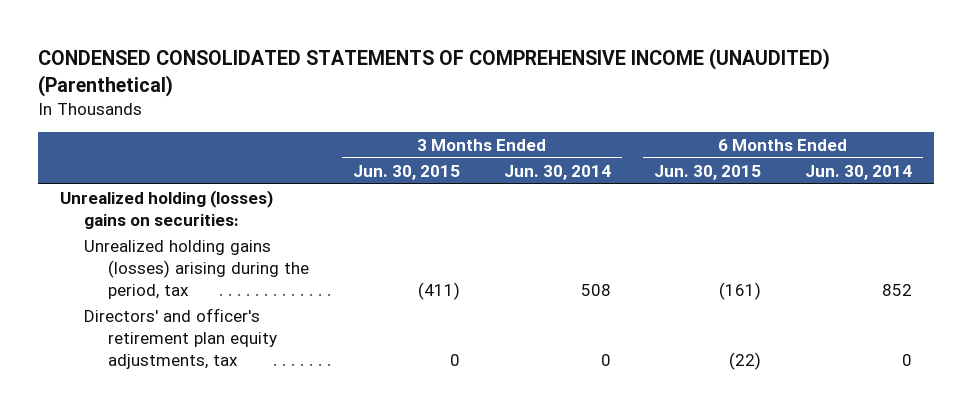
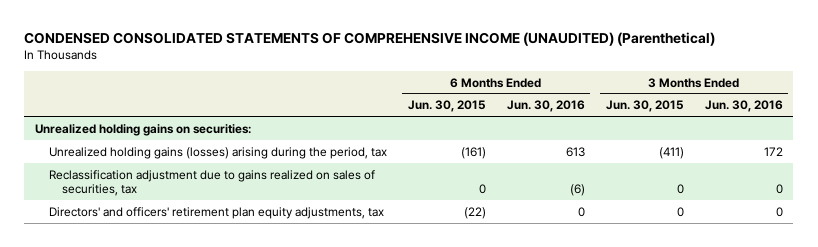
- | 3 Months Ended Jun. 30, 2015 | 3 Months Ended Jun. 30, 2014 | 6 Months Ended Jun. 30, 2015 | 6 Months Ended Jun. 30, 2014
+ | 6 Months Ended Jun. 30, 2015 | 6 Months Ended Jun. 30, 2016 | 3 Months Ended Jun. 30, 2015 | 3 Months Ended Jun. 30, 2016
- Unrealized holding (losses) gains on securities:
+ Unrealized holding gains on securities:
- Directors' and officer's retirement plan equity adjustments, tax | 0 | 0 | (22) | 0
+ Reclassification adjustment due to gains realized on sales of securities, tax | 0 | (6) | 0 | 0
+ Directors' and officers' retirement plan equity adjustments, tax | (22) | 0 | 0 | 0

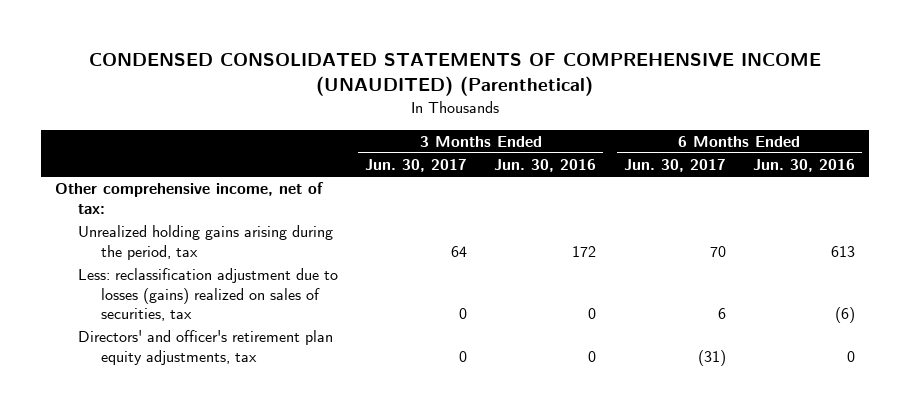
- | 6 Months Ended Jun. 30, 2015 | 6 Months Ended Jun. 30, 2016 | 3 Months Ended Jun. 30, 2015 | 3 Months Ended Jun. 30, 2016
+ | 3 Months Ended Jun. 30, 2017 | 3 Months Ended Jun. 30, 2016 | 6 Months Ended Jun. 30, 2017 | 6 Months Ended Jun. 30, 2016
- Unrealized holding gains on securities:
- Unrealized holding gains (losses) arising during the period, tax | (161) | 613 | (411) | 172
- Reclassification adjustment due to gains realized on sales of securities, tax | 0 | (6) | 0 | 0
- Directors' and officers' retirement plan equity adjustments, tax | (22) | 0 | 0 | 0
+ Other comprehensive income, net of tax:
+ Unrealized holding gains arising during the period, tax | 64 | 172 | 70 | 613
+ Less: reclassification adjustment due to losses (gains) realized on sales of securities, tax | 0 | 0 | 6 | (6)
+ Directors' and officer's retirement plan equity adjustments, tax | 0 | 0 | (31) | 0

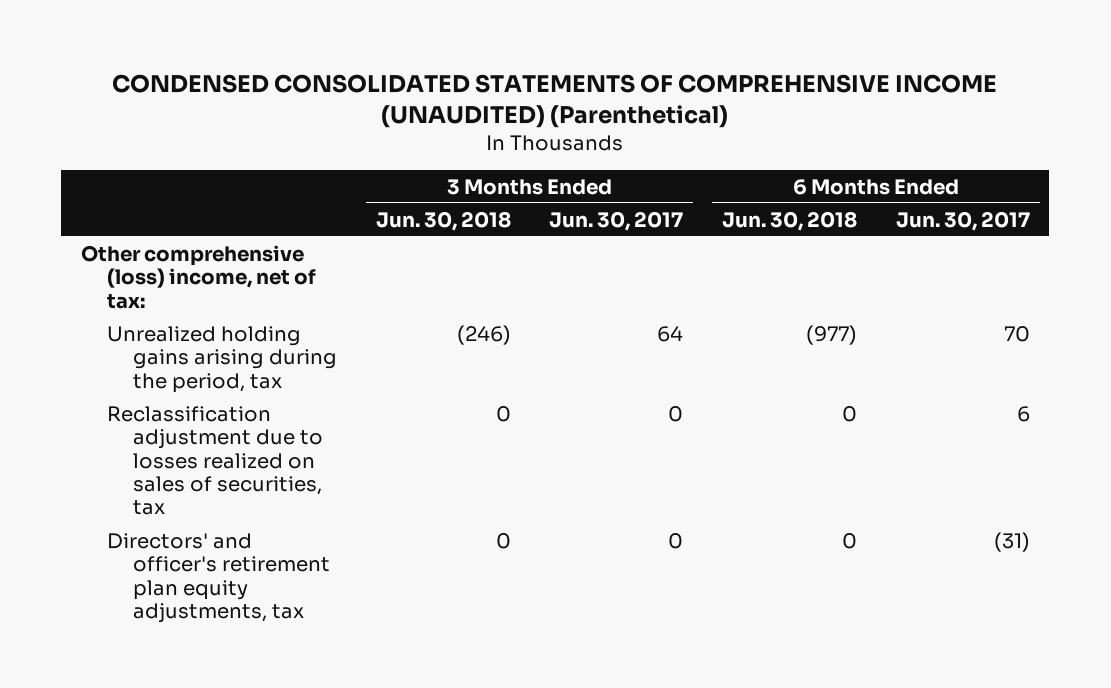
- | 3 Months Ended Jun. 30, 2017 | 3 Months Ended Jun. 30, 2016 | 6 Months Ended Jun. 30, 2017 | 6 Months Ended Jun. 30, 2016
+ | 3 Months Ended Jun. 30, 2018 | 3 Months Ended Jun. 30, 2017 | 6 Months Ended Jun. 30, 2018 | 6 Months Ended Jun. 30, 2017
- Other comprehensive income, net of tax:
+ Other comprehensive (loss) income, net of tax:
- Less: reclassification adjustment due to losses (gains) realized on sales of securities, tax | 0 | 0 | 6 | (6)
+ Reclassification adjustment due to losses realized on sales of securities, tax | 0 | 0 | 0 | 6

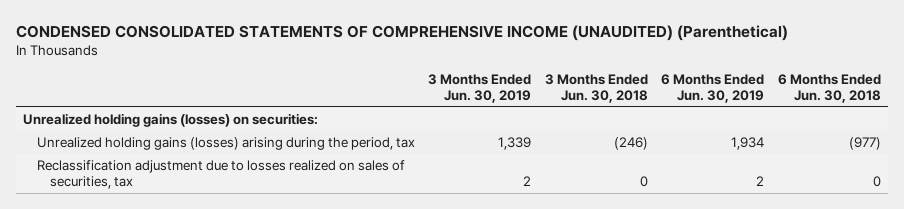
- | 3 Months Ended Jun. 30, 2018 | 3 Months Ended Jun. 30, 2017 | 6 Months Ended Jun. 30, 2018 | 6 Months Ended Jun. 30, 2017
+ | 3 Months Ended Jun. 30, 2019 | 3 Months Ended Jun. 30, 2018 | 6 Months Ended Jun. 30, 2019 | 6 Months Ended Jun. 30, 2018
- Other comprehensive (loss) income, net of tax:
- Unrealized holding gains arising during the period, tax | (246) | 64 | (977) | 70
+ Unrealized holding gains (losses) on securities:
+ Unrealized holding gains (losses) arising during the period, tax | 1,339 | (246) | 1,934 | (977)
- Directors' and officer's retirement plan equity adjustments, tax | 0 | 0 | 0 | (31)

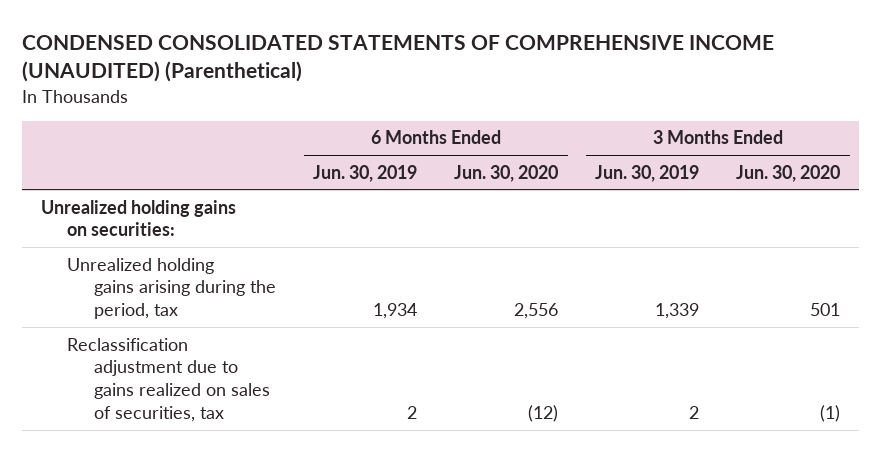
- | 3 Months Ended Jun. 30, 2019 | 3 Months Ended Jun. 30, 2018 | 6 Months Ended Jun. 30, 2019 | 6 Months Ended Jun. 30, 2018
+ | 6 Months Ended Jun. 30, 2019 | 6 Months Ended Jun. 30, 2020 | 3 Months Ended Jun. 30, 2019 | 3 Months Ended Jun. 30, 2020
- Unrealized holding gains (losses) on securities:
- Unrealized holding gains (losses) arising during the period, tax | 1,339 | (246) | 1,934 | (977)
- Reclassification adjustment due to losses realized on sales of securities, tax | 2 | 0 | 2 | 0
+ Unrealized holding gains on securities:
+ Unrealized holding gains arising during the period, tax | 1,934 | 2,556 | 1,339 | 501
+ Reclassification adjustment due to gains realized on sales of securities, tax | 2 | (12) | 2 | (1)

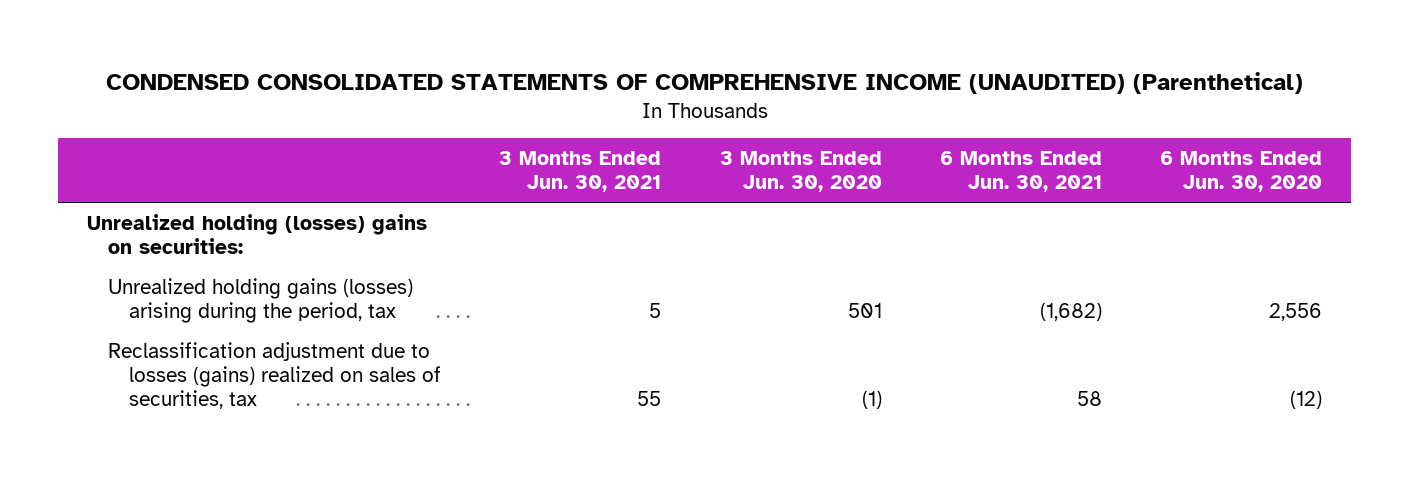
- | 6 Months Ended Jun. 30, 2019 | 6 Months Ended Jun. 30, 2020 | 3 Months Ended Jun. 30, 2019 | 3 Months Ended Jun. 30, 2020
+ | 3 Months Ended Jun. 30, 2021 | 3 Months Ended Jun. 30, 2020 | 6 Months Ended Jun. 30, 2021 | 6 Months Ended Jun. 30, 2020
- Unrealized holding gains on securities:
- Unrealized holding gains arising during the period, tax | 1,934 | 2,556 | 1,339 | 501
- Reclassification adjustment due to gains realized on sales of securities, tax | 2 | (12) | 2 | (1)
+ Unrealized holding (losses) gains on securities:
+ Unrealized holding gains (losses) arising during the period, tax | 5 | 501 | (1,682) | 2,556
+ Reclassification adjustment due to losses (gains) realized on sales of securities, tax | 55 | (1) | 58 | (12)

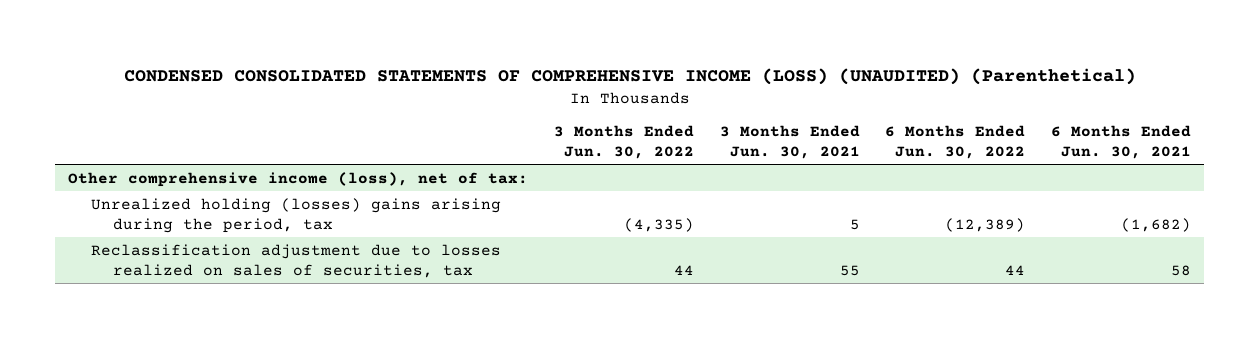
- CONDENSED CONSOLIDATED STATEMENTS OF COMPREHENSIVE INCOME (UNAUDITED) (Parenthetical)
+ CONDENSED CONSOLIDATED STATEMENTS OF COMPREHENSIVE INCOME (LOSS) (UNAUDITED) (Parenthetical)
- | 3 Months Ended Jun. 30, 2021 | 3 Months Ended Jun. 30, 2020 | 6 Months Ended Jun. 30, 2021 | 6 Months Ended Jun. 30, 2020
+ | 3 Months Ended Jun. 30, 2022 | 3 Months Ended Jun. 30, 2021 | 6 Months Ended Jun. 30, 2022 | 6 Months Ended Jun. 30, 2021
- Unrealized holding (losses) gains on securities:
- Unrealized holding gains (losses) arising during the period, tax | 5 | 501 | (1,682) | 2,556
- Reclassification adjustment due to losses (gains) realized on sales of securities, tax | 55 | (1) | 58 | (12)
+ Other comprehensive income (loss), net of tax:
+ Unrealized holding (losses) gains arising during the period, tax | (4,335) | 5 | (12,389) | (1,682)
+ Reclassification adjustment due to losses realized on sales of securities, tax | 44 | 55 | 44 | 58

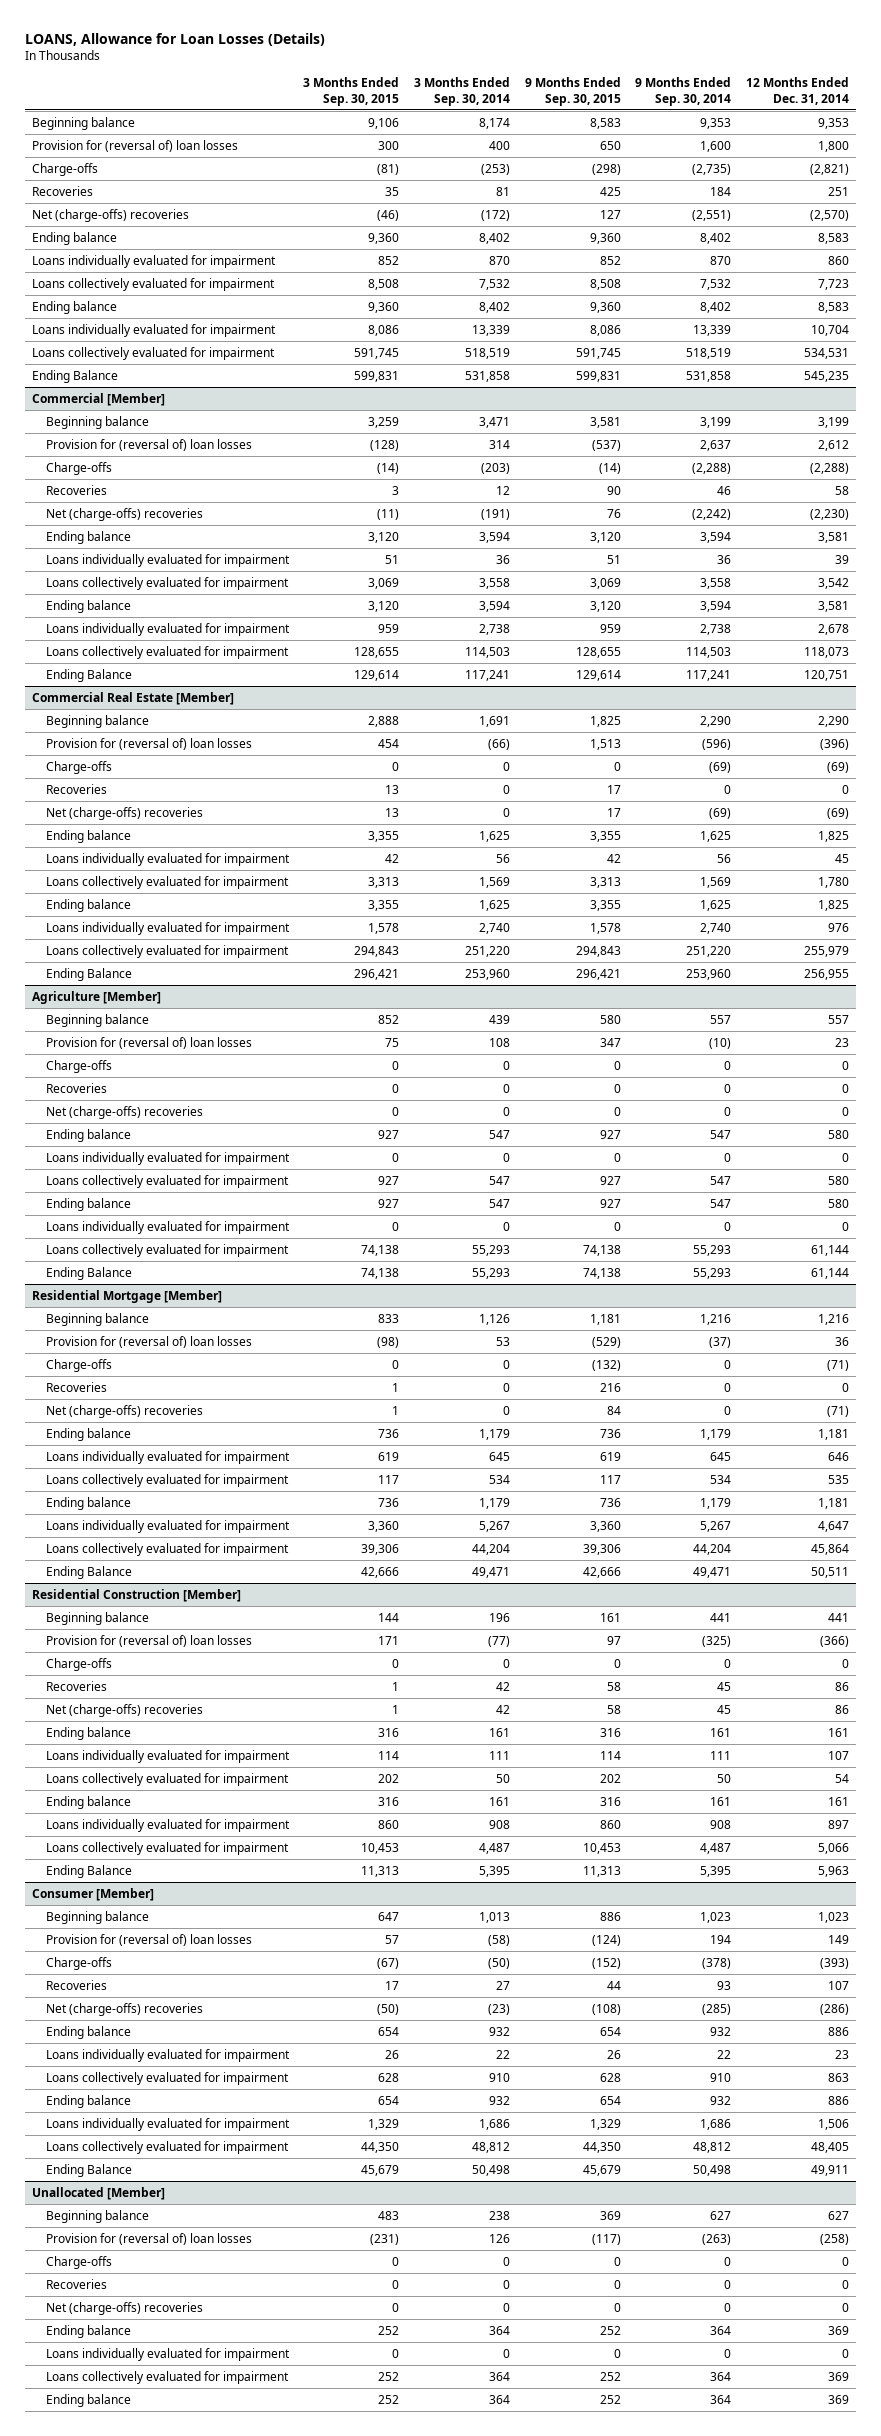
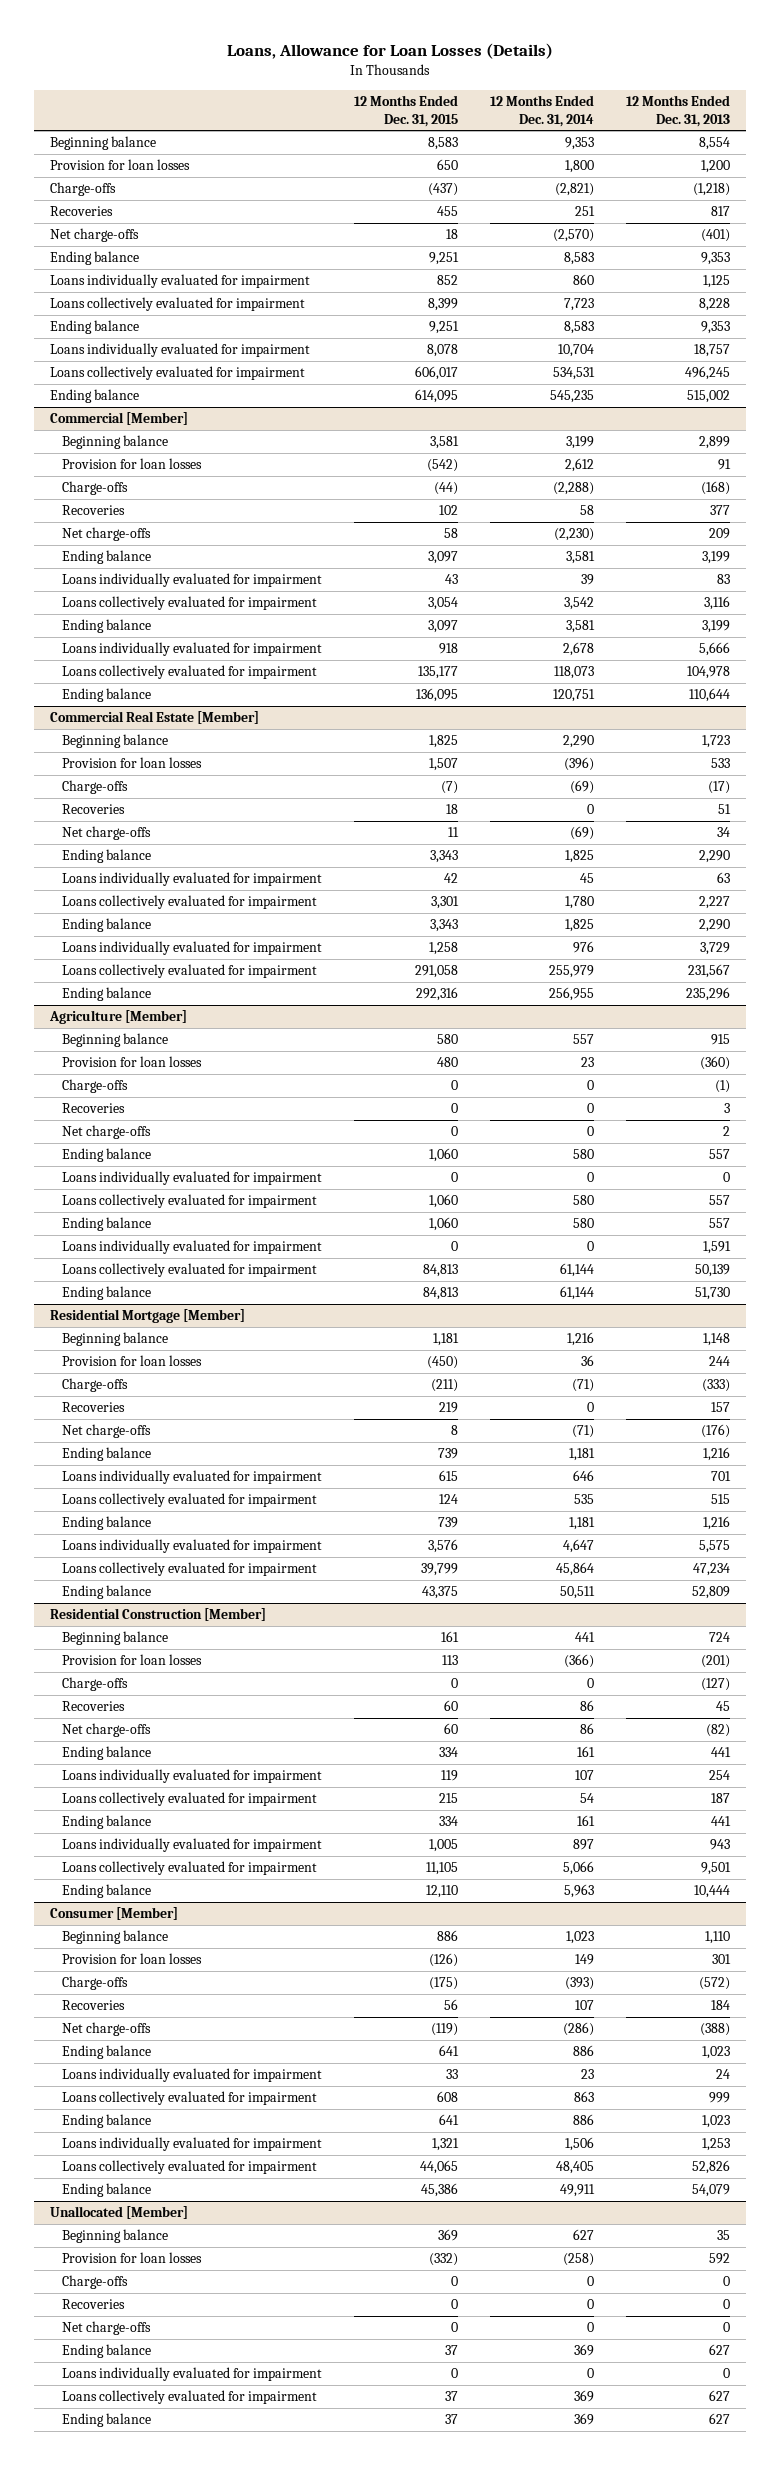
- LOANS, Allowance for Loan Losses (Details)
+ Loans, Allowance for Loan Losses (Details)
- | 3 Months Ended Sep. 30, 2015 | 3 Months Ended Sep. 30, 2014 | 9 Months Ended Sep. 30, 2015 | 9 Months Ended Sep. 30, 2014 | 12 Months Ended Dec. 31, 2014
+ | 12 Months Ended Dec. 31, 2015 | 12 Months Ended Dec. 31, 2014 | 12 Months Ended Dec. 31, 2013
- Provision for (reversal of) loan losses | 300 | 400 | 650 | 1,600 | 1,800
+ Provision for loan losses | 650 | 1,800 | 1,200
- Net (charge-offs) recoveries | (46) | (172) | 127 | (2,551) | (2,570)
+ Net charge-offs | 18 | (2,570) | (401)
- Ending Balance | 599,831 | 531,858 | 599,831 | 531,858 | 545,235
+ Ending balance | 614,095 | 545,235 | 515,002
@ Commercial [Member]
- Provision for (reversal of) loan losses | (128) | 314 | (537) | 2,637 | 2,612
+ Provision for loan losses | (542) | 2,612 | 91
- Net (charge-offs) recoveries | (11) | (191) | 76 | (2,242) | (2,230)
+ Net charge-offs | 58 | (2,230) | 209
- Ending Balance | 129,614 | 117,241 | 129,614 | 117,241 | 120,751
+ Ending balance | 136,095 | 120,751 | 110,644
@ Commercial Real Estate [Member]
- Provision for (reversal of) loan losses | 454 | (66) | 1,513 | (596) | (396)
+ Provision for loan losses | 1,507 | (396) | 533
- Net (charge-offs) recoveries | 13 | 0 | 17 | (69) | (69)
+ Net charge-offs | 11 | (69) | 34
- Ending Balance | 296,421 | 253,960 | 296,421 | 253,960 | 256,955
+ Ending balance | 292,316 | 256,955 | 235,296
@ Agriculture [Member]
- Provision for (reversal of) loan losses | 75 | 108 | 347 | (10) | 23
+ Provision for loan losses | 480 | 23 | (360)
- Net (charge-offs) recoveries | 0 | 0 | 0 | 0 | 0
+ Net charge-offs | 0 | 0 | 2
- Ending Balance | 74,138 | 55,293 | 74,138 | 55,293 | 61,144
+ Ending balance | 84,813 | 61,144 | 51,730
@ Residential Mortgage [Member]
- Provision for (reversal of) loan losses | (98) | 53 | (529) | (37) | 36
+ Provision for loan losses | (450) | 36 | 244
- Net (charge-offs) recoveries | 1 | 0 | 84 | 0 | (71)
+ Net charge-offs | 8 | (71) | (176)
- Ending Balance | 42,666 | 49,471 | 42,666 | 49,471 | 50,511
+ Ending balance | 43,375 | 50,511 | 52,809
@ Residential Construction [Member]
- Provision for (reversal of) loan losses | 171 | (77) | 97 | (325) | (366)
+ Provision for loan losses | 113 | (366) | (201)
- Net (charge-offs) recoveries | 1 | 42 | 58 | 45 | 86
+ Net charge-offs | 60 | 86 | (82)
- Ending Balance | 11,313 | 5,395 | 11,313 | 5,395 | 5,963
+ Ending balance | 12,110 | 5,963 | 10,444
@ Consumer [Member]
- Provision for (reversal of) loan losses | 57 | (58) | (124) | 194 | 149
+ Provision for loan losses | (126) | 149 | 301
- Net (charge-offs) recoveries | (50) | (23) | (108) | (285) | (286)
+ Net charge-offs | (119) | (286) | (388)
- Ending Balance | 45,679 | 50,498 | 45,679 | 50,498 | 49,911
+ Ending balance | 45,386 | 49,911 | 54,079
@ Unallocated [Member]
- Provision for (reversal of) loan losses | (231) | 126 | (117) | (263) | (258)
+ Provision for loan losses | (332) | (258) | 592
- Net (charge-offs) recoveries | 0 | 0 | 0 | 0 | 0
+ Net charge-offs | 0 | 0 | 0

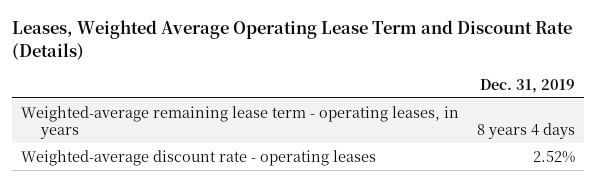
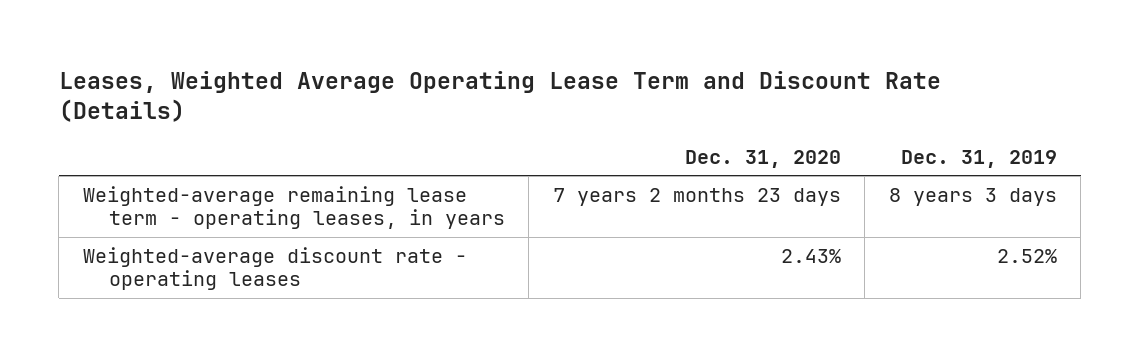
- | Dec. 31, 2019
+ | Dec. 31, 2020 | Dec. 31, 2019
- Weighted-average remaining lease term - operating leases, in years | 8 years 4 days
+ Weighted-average remaining lease term - operating leases, in years | 7 years 2 months 23 days | 8 years 3 days

